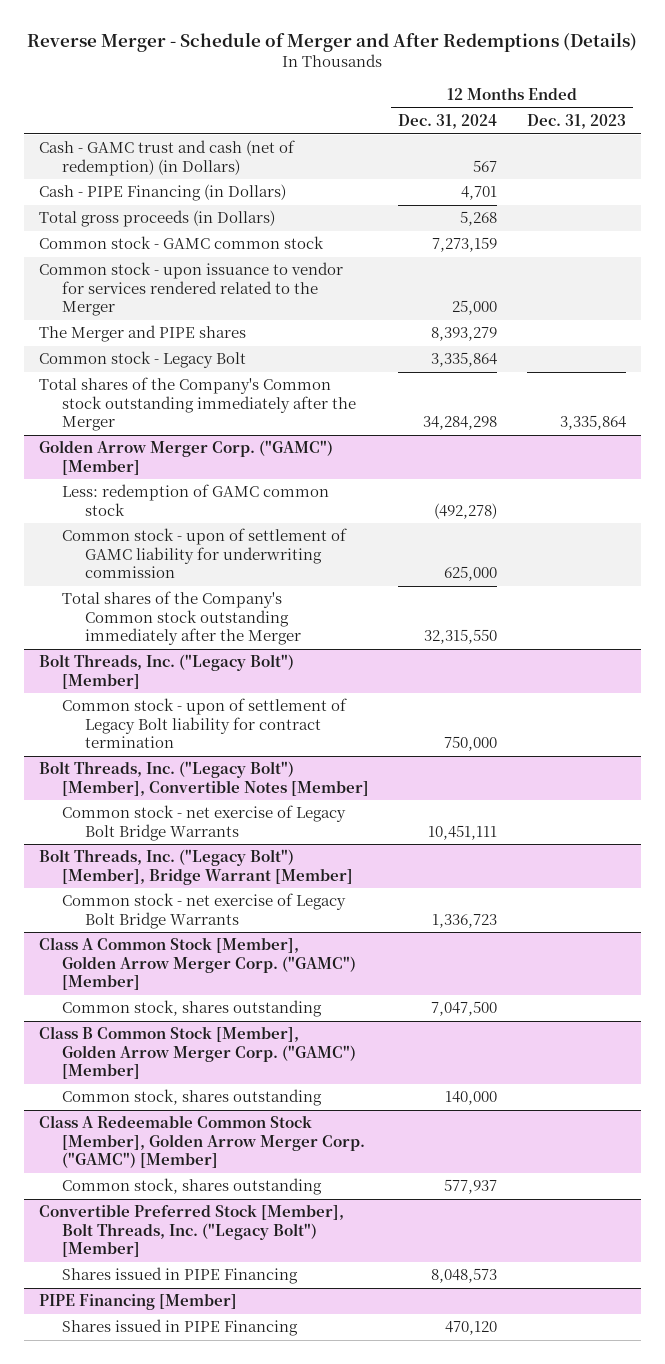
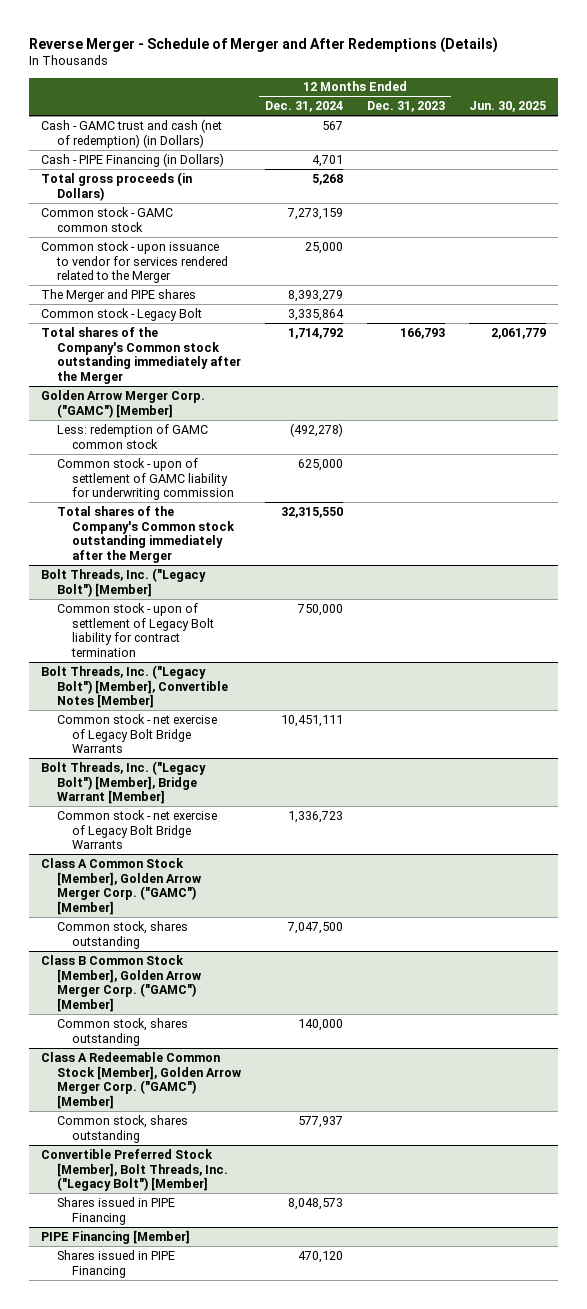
- | 12 Months Ended Dec. 31, 2024 | 12 Months Ended Dec. 31, 2023
+ | 12 Months Ended Dec. 31, 2024 | 12 Months Ended Dec. 31, 2023 | Jun. 30, 2025
- Total shares of the Company's Common stock outstanding immediately after the Merger | 34,284,298 | 3,335,864
+ Total shares of the Company's Common stock outstanding immediately after the Merger | 1,714,792 | 166,793 | 2,061,779

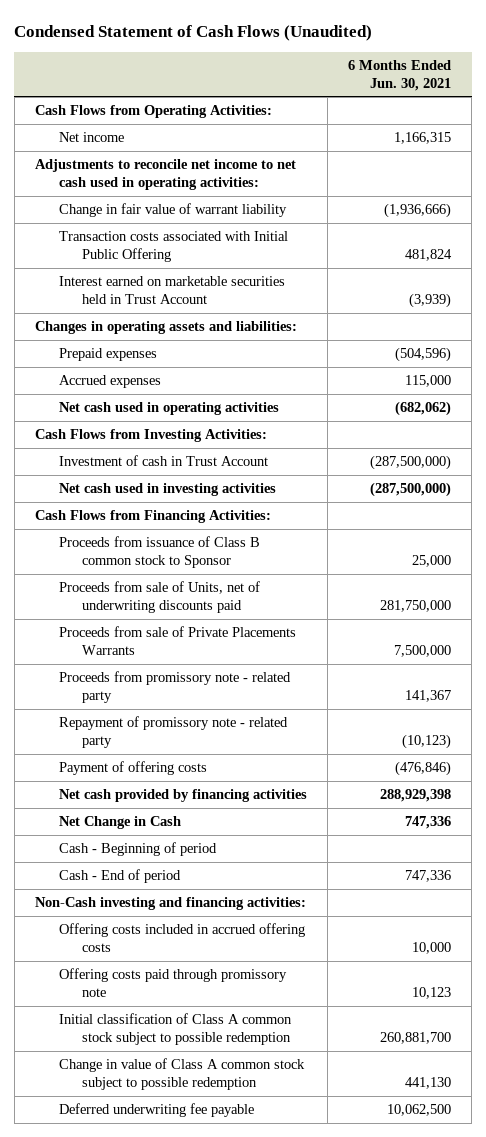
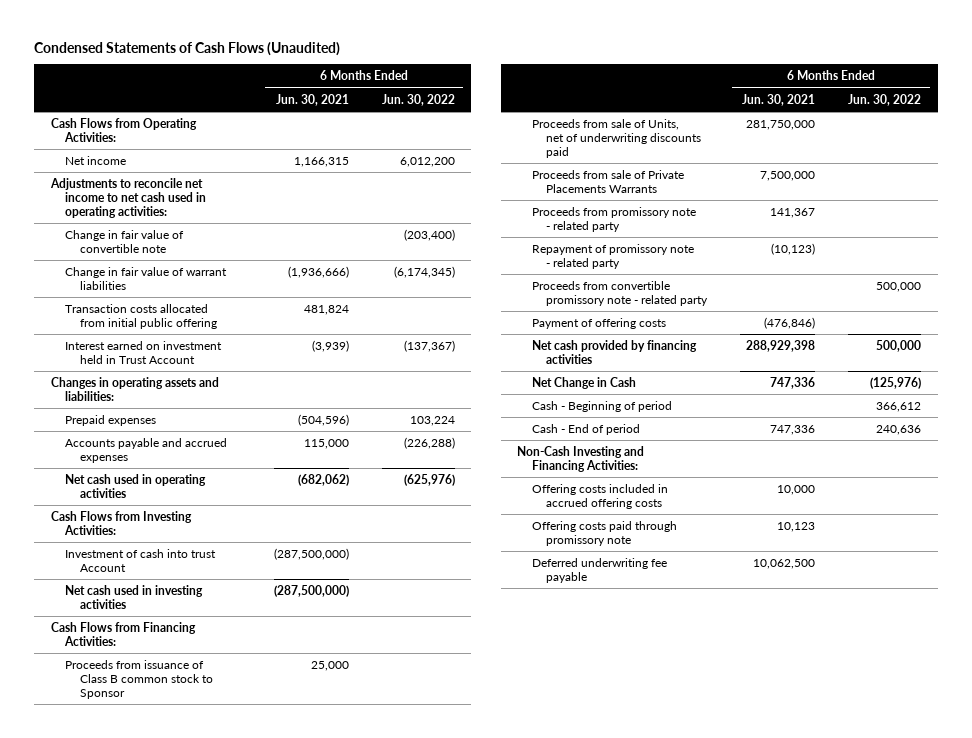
- Condensed Statement of Cash Flows (Unaudited)
+ Condensed Statements of Cash Flows (Unaudited)
- | 6 Months Ended Jun. 30, 2021
+ | 6 Months Ended Jun. 30, 2021 | 6 Months Ended Jun. 30, 2022
- Change in fair value of warrant liability | (1,936,666)
- Transaction costs associated with Initial Public Offering | 481,824
- Interest earned on marketable securities held in Trust Account | (3,939)
+ Change in fair value of convertible note | | (203,400)
+ Change in fair value of warrant liabilities | (1,936,666) | (6,174,345)
+ Transaction costs allocated from initial public offering | 481,824 |
+ Interest earned on investment held in Trust Account | (3,939) | (137,367)
- Accrued expenses | 115,000
+ Accounts payable and accrued expenses | 115,000 | (226,288)
- Investment of cash in Trust Account | (287,500,000)
+ Investment of cash into trust Account | (287,500,000) |
+ Proceeds from convertible promissory note - related party | | 500,000
- Non-Cash investing and financing activities:
+ Non-Cash Investing and Financing Activities:
- Initial classification of Class A common stock subject to possible redemption | 260,881,700
- Change in value of Class A common stock subject to possible redemption | 441,130

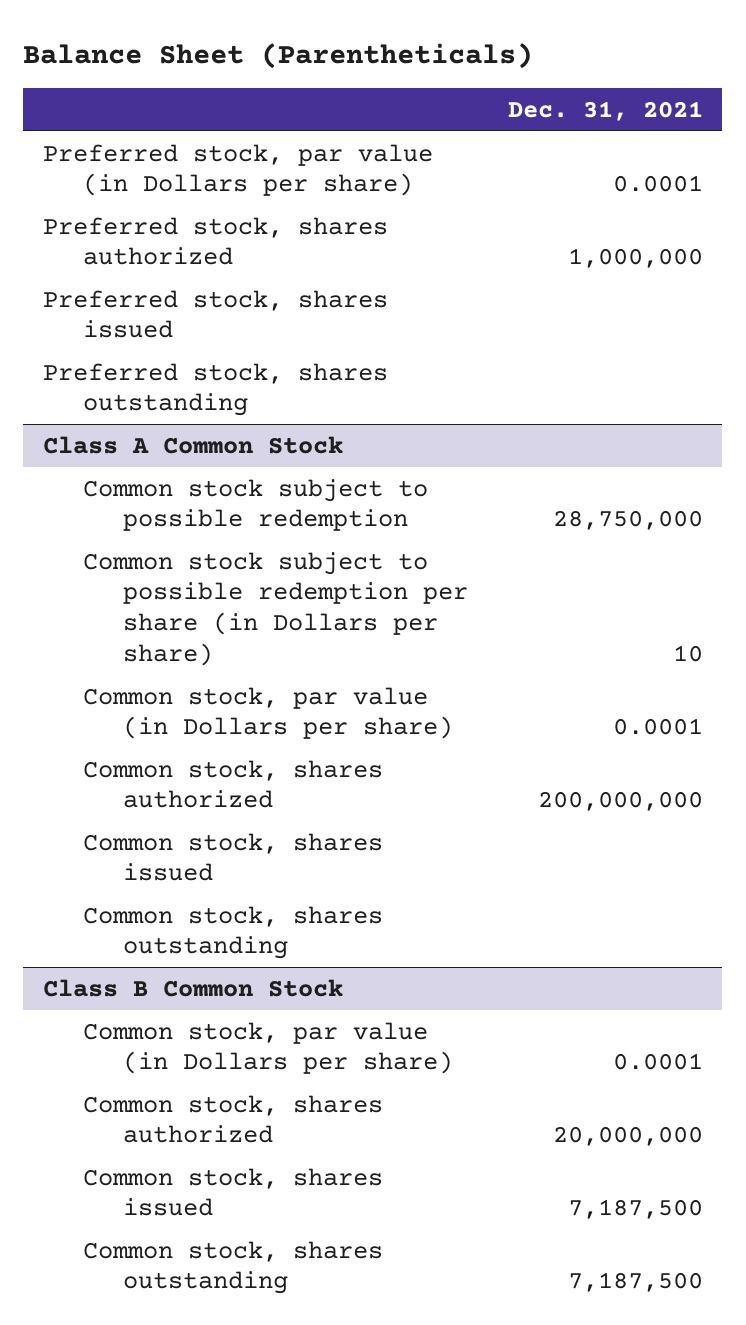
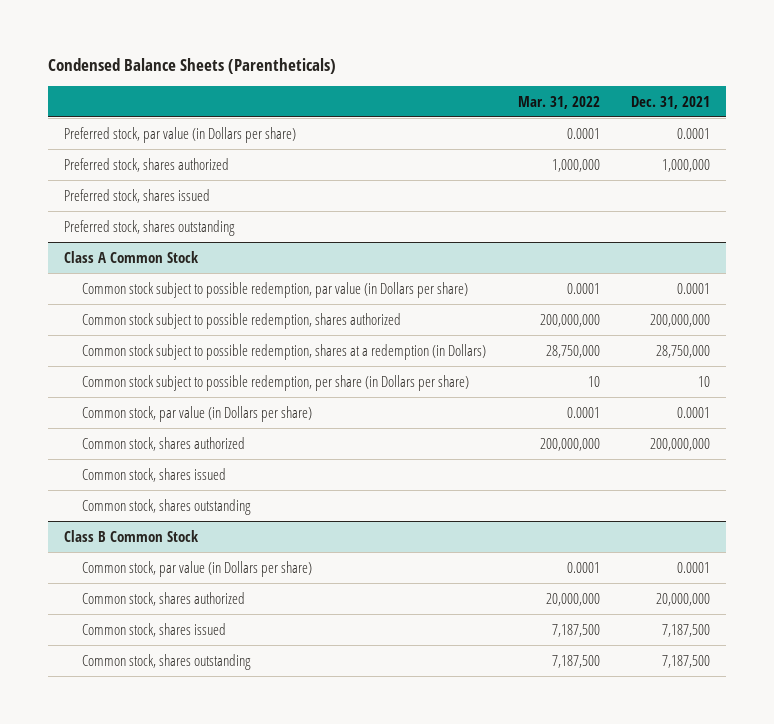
- Balance Sheet (Parentheticals)
+ Condensed Balance Sheets (Parentheticals)
- | Dec. 31, 2021
+ | Mar. 31, 2022 | Dec. 31, 2021
@ Class A Common Stock
- Common stock subject to possible redemption | 28,750,000
- Common stock subject to possible redemption per share (in Dollars per share) | 10
+ Common stock subject to possible redemption, par value (in Dollars per share) | 0.0001 | 0.0001
+ Common stock subject to possible redemption, shares authorized | 200,000,000 | 200,000,000
+ Common stock subject to possible redemption, shares at a redemption (in Dollars) | 28,750,000 | 28,750,000
+ Common stock subject to possible redemption, per share (in Dollars per share) | 10 | 10

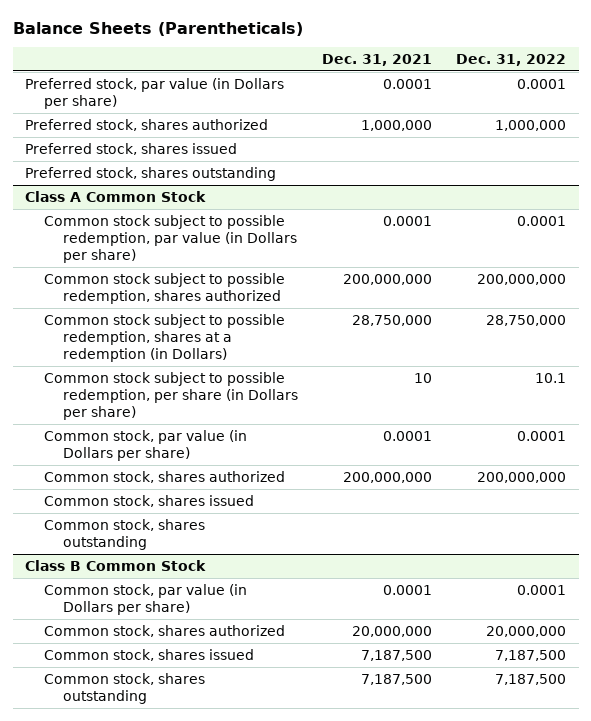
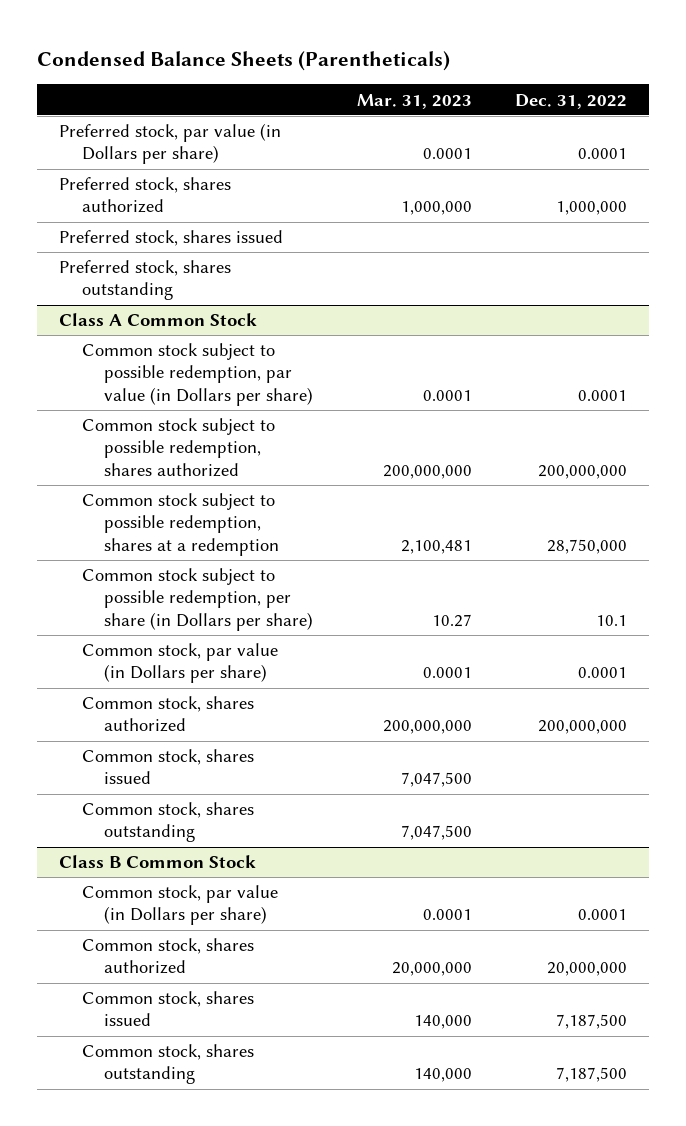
- Balance Sheets (Parentheticals)
+ Condensed Balance Sheets (Parentheticals)
- | Dec. 31, 2021 | Dec. 31, 2022
+ | Mar. 31, 2023 | Dec. 31, 2022
@ Class A Common Stock
- Common stock subject to possible redemption, shares at a redemption (in Dollars) | 28,750,000 | 28,750,000
+ Common stock subject to possible redemption, shares at a redemption | 2,100,481 | 28,750,000

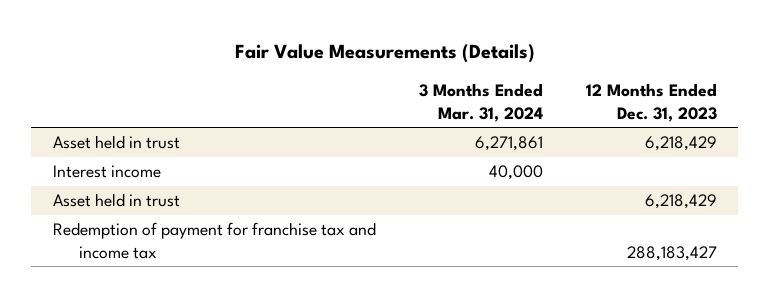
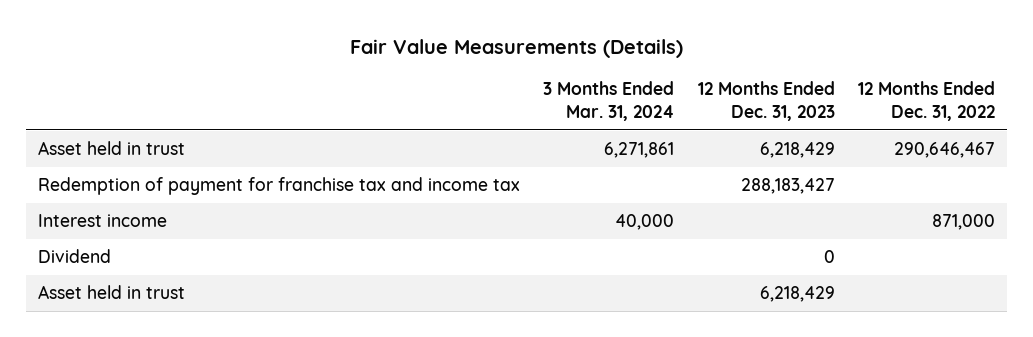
- | 3 Months Ended Mar. 31, 2024 | 12 Months Ended Dec. 31, 2023
+ | 3 Months Ended Mar. 31, 2024 | 12 Months Ended Dec. 31, 2023 | 12 Months Ended Dec. 31, 2022
moved up: Redemption of payment for franchise tax and income tax | | 288,183,427 |
+ Dividend | | 0 |

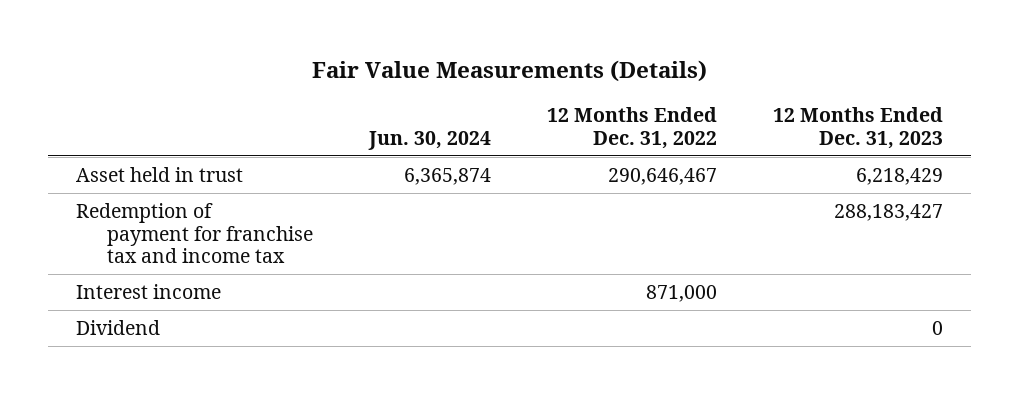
- | 3 Months Ended Mar. 31, 2024 | 12 Months Ended Dec. 31, 2023 | 12 Months Ended Dec. 31, 2022
+ | Jun. 30, 2024 | 12 Months Ended Dec. 31, 2022 | 12 Months Ended Dec. 31, 2023
- Asset held in trust | | 6,218,429 |

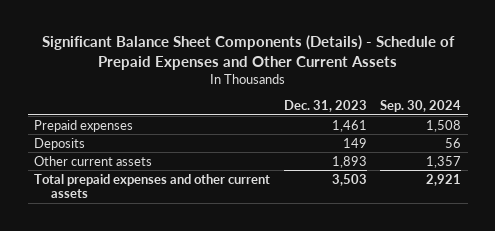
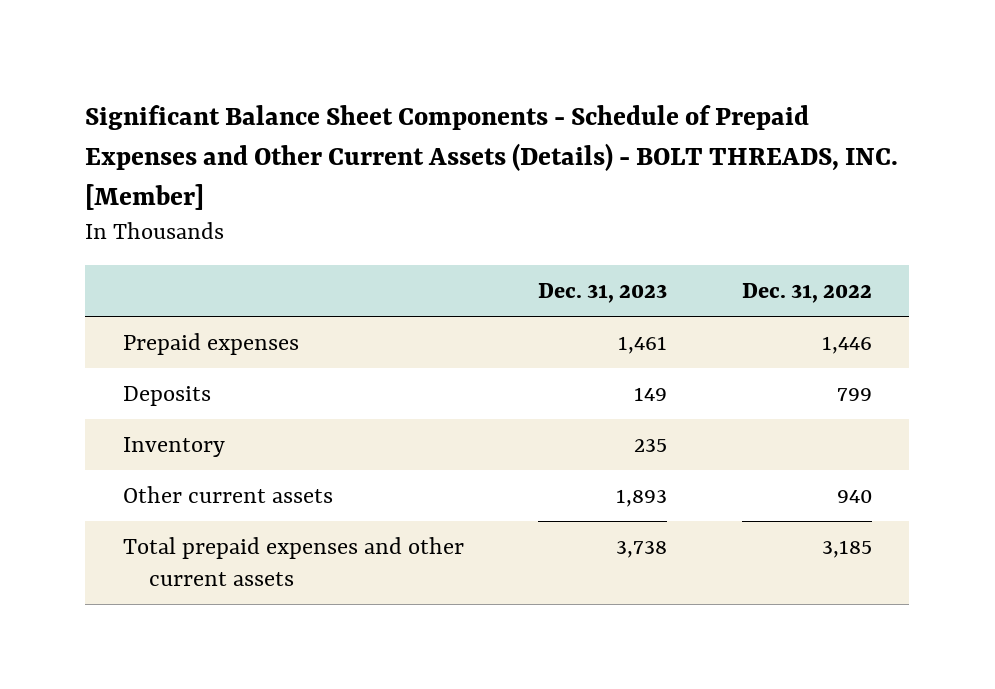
- Significant Balance Sheet Components (Details) - Schedule of Prepaid Expenses and Other Current Assets
+ Significant Balance Sheet Components - Schedule of Prepaid Expenses and Other Current Assets (Details) - BOLT THREADS, INC. [Member]
- | Dec. 31, 2023 | Sep. 30, 2024
+ | Dec. 31, 2023 | Dec. 31, 2022
+ Inventory | 235 |
- Total prepaid expenses and other current assets | 3,503 | 2,921
+ Total prepaid expenses and other current assets | 3,738 | 3,185

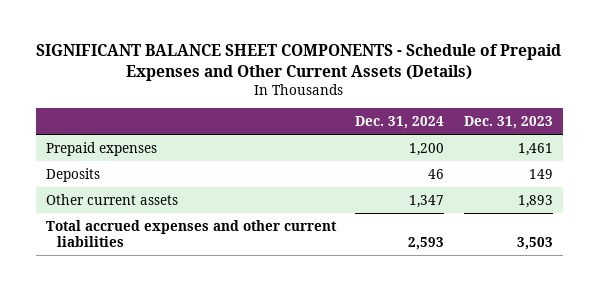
- Significant Balance Sheet Components - Schedule of Prepaid Expenses and Other Current Assets (Details) - BOLT THREADS, INC. [Member]
+ SIGNIFICANT BALANCE SHEET COMPONENTS - Schedule of Prepaid Expenses and Other Current Assets (Details)
- | Dec. 31, 2023 | Dec. 31, 2022
+ | Dec. 31, 2024 | Dec. 31, 2023
- Inventory | 235 |
- Total prepaid expenses and other current assets | 3,738 | 3,185
+ Total accrued expenses and other current liabilities | 2,593 | 3,503

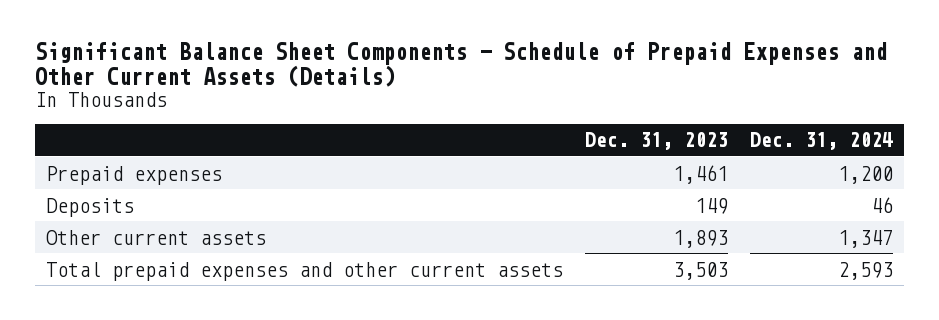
- SIGNIFICANT BALANCE SHEET COMPONENTS - Schedule of Prepaid Expenses and Other Current Assets (Details)
+ Significant Balance Sheet Components - Schedule of Prepaid Expenses and Other Current Assets (Details)
- | Dec. 31, 2024 | Dec. 31, 2023
+ | Dec. 31, 2023 | Dec. 31, 2024
- Total accrued expenses and other current liabilities | 2,593 | 3,503
+ Total prepaid expenses and other current assets | 3,503 | 2,593

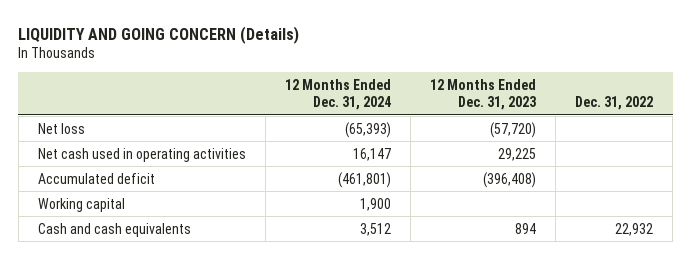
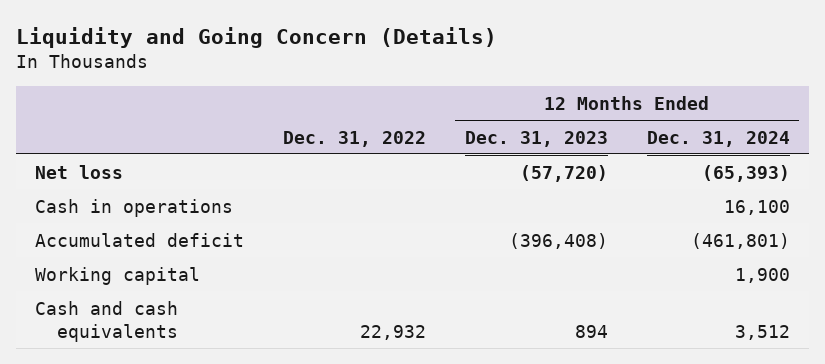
- LIQUIDITY AND GOING CONCERN (Details)
+ Liquidity and Going Concern (Details)
- | 12 Months Ended Dec. 31, 2024 | 12 Months Ended Dec. 31, 2023 | Dec. 31, 2022
+ | Dec. 31, 2022 | 12 Months Ended Dec. 31, 2023 | 12 Months Ended Dec. 31, 2024
- Net cash used in operating activities | 16,147 | 29,225 |
+ Cash in operations | | | 16,100

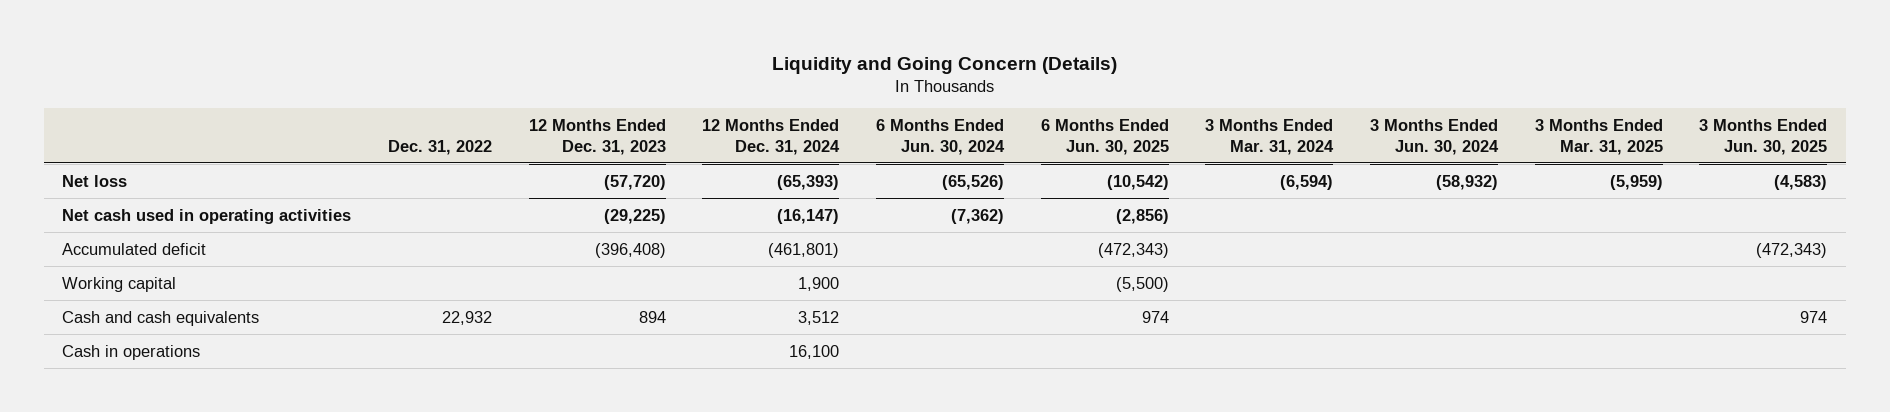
- | Dec. 31, 2022 | 12 Months Ended Dec. 31, 2023 | 12 Months Ended Dec. 31, 2024
+ | Dec. 31, 2022 | 12 Months Ended Dec. 31, 2023 | 12 Months Ended Dec. 31, 2024 | 6 Months Ended Jun. 30, 2024 | 6 Months Ended Jun. 30, 2025 | 3 Months Ended Mar. 31, 2024 | 3 Months Ended Jun. 30, 2024 | 3 Months Ended Mar. 31, 2025 | 3 Months Ended Jun. 30, 2025
+ Net cash used in operating activities | | (29,225) | (16,147) | (7,362) | (2,856) | | | |
moved down: Cash in operations | | | 16,100 | | | | | |

